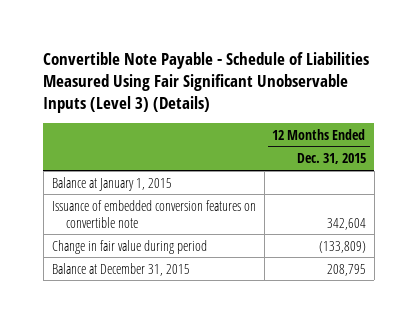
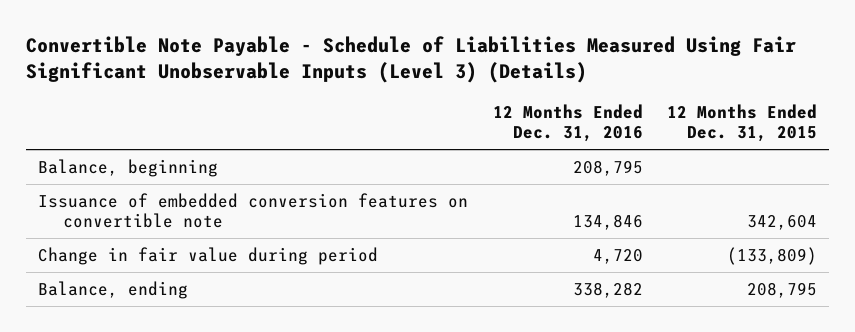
- | 12 Months Ended Dec. 31, 2015
+ | 12 Months Ended Dec. 31, 2016 | 12 Months Ended Dec. 31, 2015
- Balance at January 1, 2015
+ Balance, beginning | 208,795 |
- Balance at December 31, 2015 | 208,795
+ Balance, ending | 338,282 | 208,795

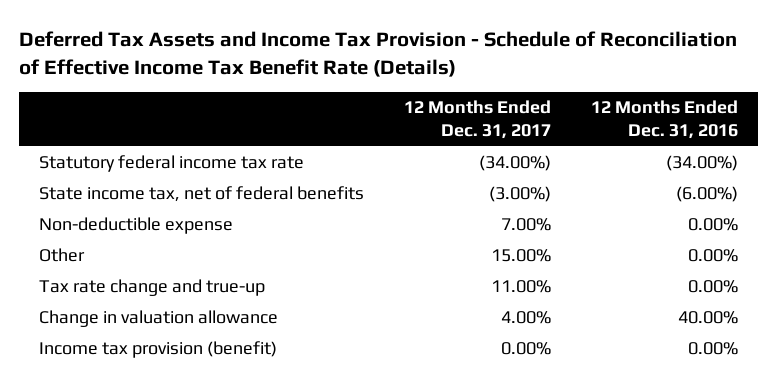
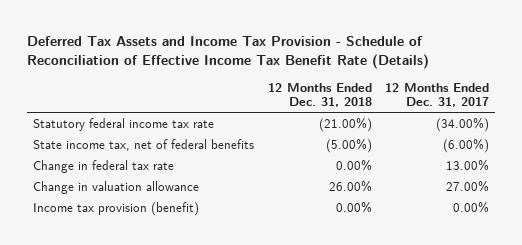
- | 12 Months Ended Dec. 31, 2017 | 12 Months Ended Dec. 31, 2016
+ | 12 Months Ended Dec. 31, 2018 | 12 Months Ended Dec. 31, 2017
- State income tax, net of federal benefits | (3.00%) | (6.00%)
- Non-deductible expense | 7.00% | 0.00%
- Other | 15.00% | 0.00%
- Tax rate change and true-up | 11.00% | 0.00%
- Change in valuation allowance | 4.00% | 40.00%
+ State income tax, net of federal benefits | (5.00%) | (6.00%)
+ Change in federal tax rate | 0.00% | 13.00%
+ Change in valuation allowance | 26.00% | 27.00%

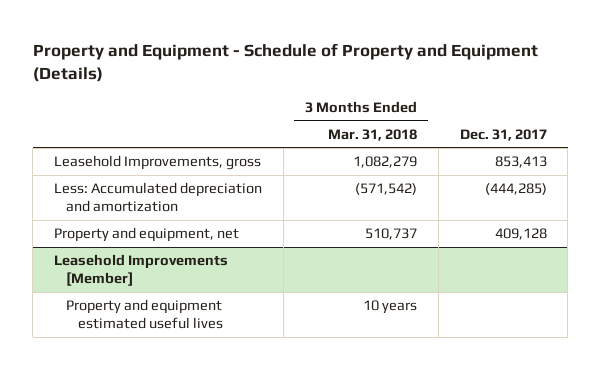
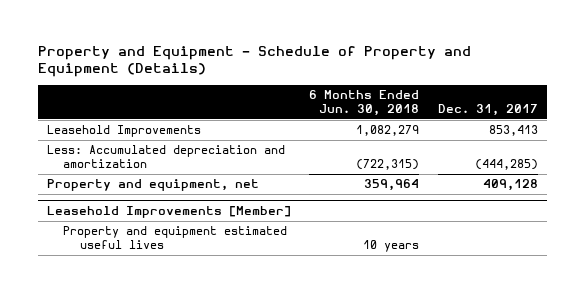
- | 3 Months Ended Mar. 31, 2018 | Dec. 31, 2017
+ | 6 Months Ended Jun. 30, 2018 | Dec. 31, 2017
- Leasehold Improvements, gross | 1,082,279 | 853,413
+ Leasehold Improvements | 1,082,279 | 853,413

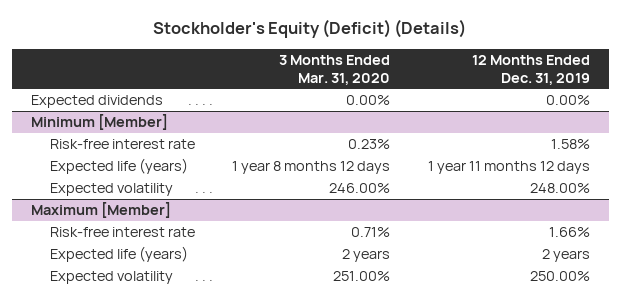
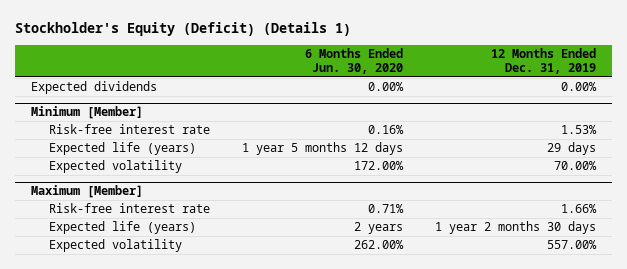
- Stockholder's Equity (Deficit) (Details)
+ Stockholder's Equity (Deficit) (Details 1)
- | 3 Months Ended Mar. 31, 2020 | 12 Months Ended Dec. 31, 2019
+ | 6 Months Ended Jun. 30, 2020 | 12 Months Ended Dec. 31, 2019
@ Minimum [Member]
- Risk-free interest rate | 0.23% | 1.58%
- Expected life (years) | 1 year 8 months 12 days | 1 year 11 months 12 days
- Expected volatility | 246.00% | 248.00%
+ Risk-free interest rate | 0.16% | 1.53%
+ Expected life (years) | 1 year 5 months 12 days | 29 days
+ Expected volatility | 172.00% | 70.00%
@ Maximum [Member]
- Expected life (years) | 2 years | 2 years
- Expected volatility | 251.00% | 250.00%
+ Expected life (years) | 2 years | 1 year 2 months 30 days
+ Expected volatility | 262.00% | 557.00%

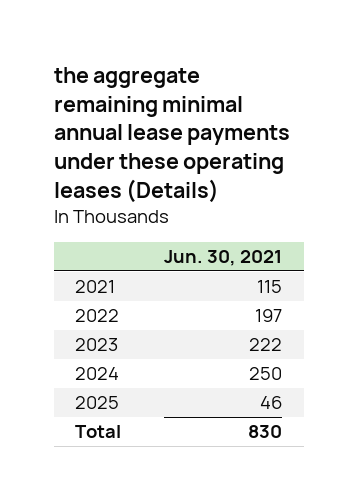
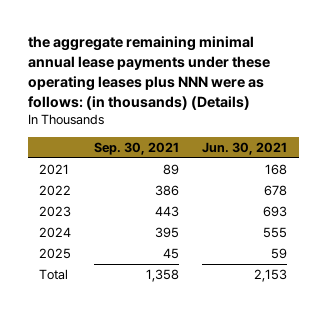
- the aggregate remaining minimal annual lease payments under these operating leases (Details)
+ the aggregate remaining minimal annual lease payments under these operating leases plus NNN were as follows: (in thousands) (Details)
- | Jun. 30, 2021
+ | Sep. 30, 2021 | Jun. 30, 2021
- 2021 | 115
- 2022 | 197
- 2023 | 222
- 2024 | 250
- 2025 | 46
- Total | 830
+ 2021 | 89 | 168
+ 2022 | 386 | 678
+ 2023 | 443 | 693
+ 2024 | 395 | 555
+ 2025 | 45 | 59
+ Total | 1,358 | 2,153

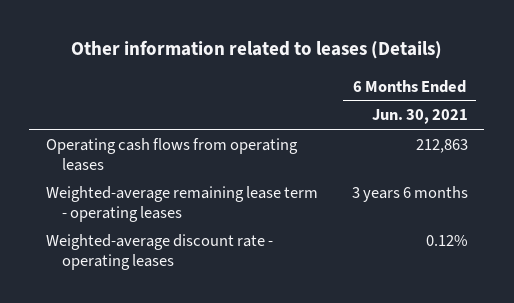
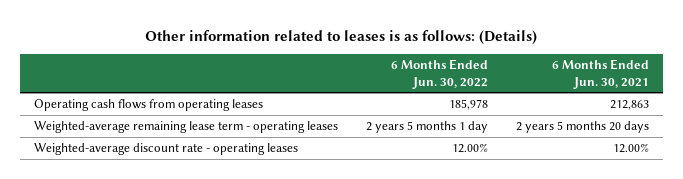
- Other information related to leases (Details)
+ Other information related to leases is as follows: (Details)
- | 6 Months Ended Jun. 30, 2021
+ | 6 Months Ended Jun. 30, 2022 | 6 Months Ended Jun. 30, 2021
- Weighted-average remaining lease term - operating leases | 3 years 6 months
- Weighted-average discount rate - operating leases | 0.12%
+ Weighted-average remaining lease term - operating leases | 2 years 5 months 1 day | 2 years 5 months 20 days
+ Weighted-average discount rate - operating leases | 12.00% | 12.00%

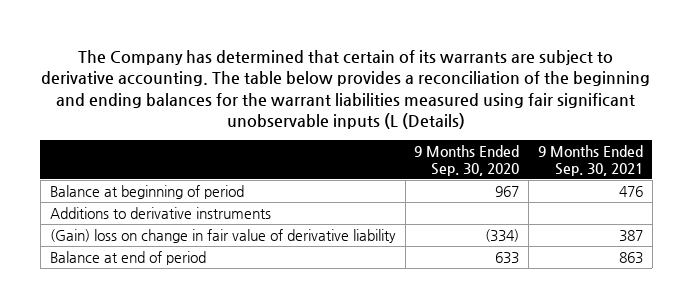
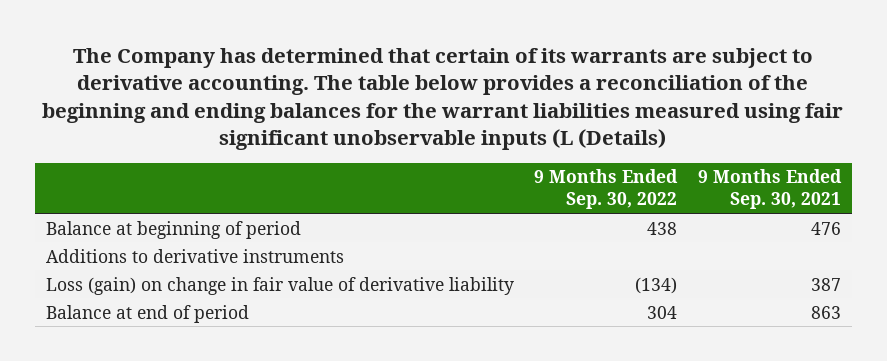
- | 9 Months Ended Sep. 30, 2020 | 9 Months Ended Sep. 30, 2021
+ | 9 Months Ended Sep. 30, 2022 | 9 Months Ended Sep. 30, 2021
- (Gain) loss on change in fair value of derivative liability | (334) | 387
+ Loss (gain) on change in fair value of derivative liability | (134) | 387

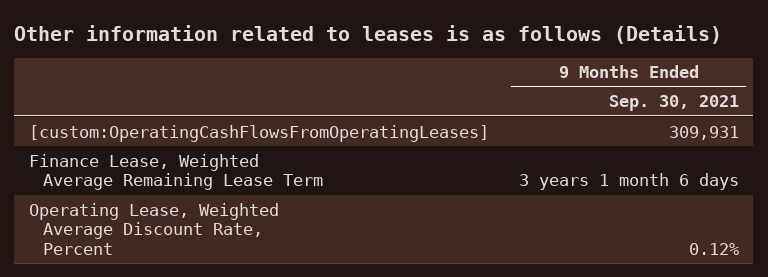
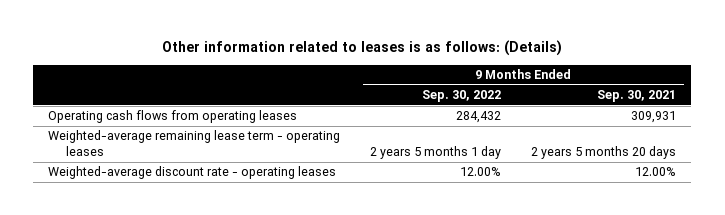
- Other information related to leases is as follows (Details)
+ Other information related to leases is as follows: (Details)
- | 9 Months Ended Sep. 30, 2021
+ | 9 Months Ended Sep. 30, 2022 | 9 Months Ended Sep. 30, 2021
- [custom:OperatingCashFlowsFromOperatingLeases] | 309,931
- Finance Lease, Weighted Average Remaining Lease Term | 3 years 1 month 6 days
- Operating Lease, Weighted Average Discount Rate, Percent | 0.12%
+ Operating cash flows from operating leases | 284,432 | 309,931
+ Weighted-average remaining lease term - operating leases | 2 years 5 months 1 day | 2 years 5 months 20 days
+ Weighted-average discount rate - operating leases | 12.00% | 12.00%

